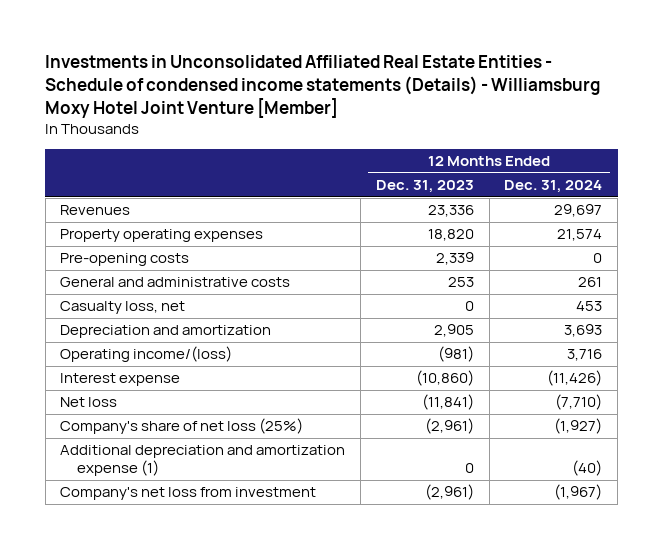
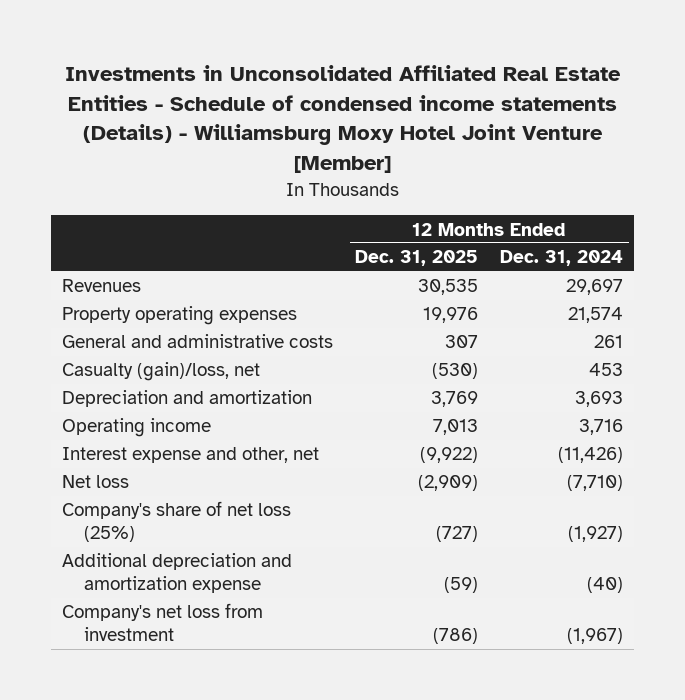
- | 12 Months Ended Dec. 31, 2023 | 12 Months Ended Dec. 31, 2024
+ | 12 Months Ended Dec. 31, 2025 | 12 Months Ended Dec. 31, 2024
- Pre-opening costs | 2,339 | 0
- Casualty loss, net | 0 | 453
+ Casualty (gain)/loss, net | (530) | 453
- Operating income/(loss) | (981) | 3,716
- Interest expense | (10,860) | (11,426)
+ Operating income | 7,013 | 3,716
+ Interest expense and other, net | (9,922) | (11,426)
- Additional depreciation and amortization expense (1) | 0 | (40)
+ Additional depreciation and amortization expense | (59) | (40)

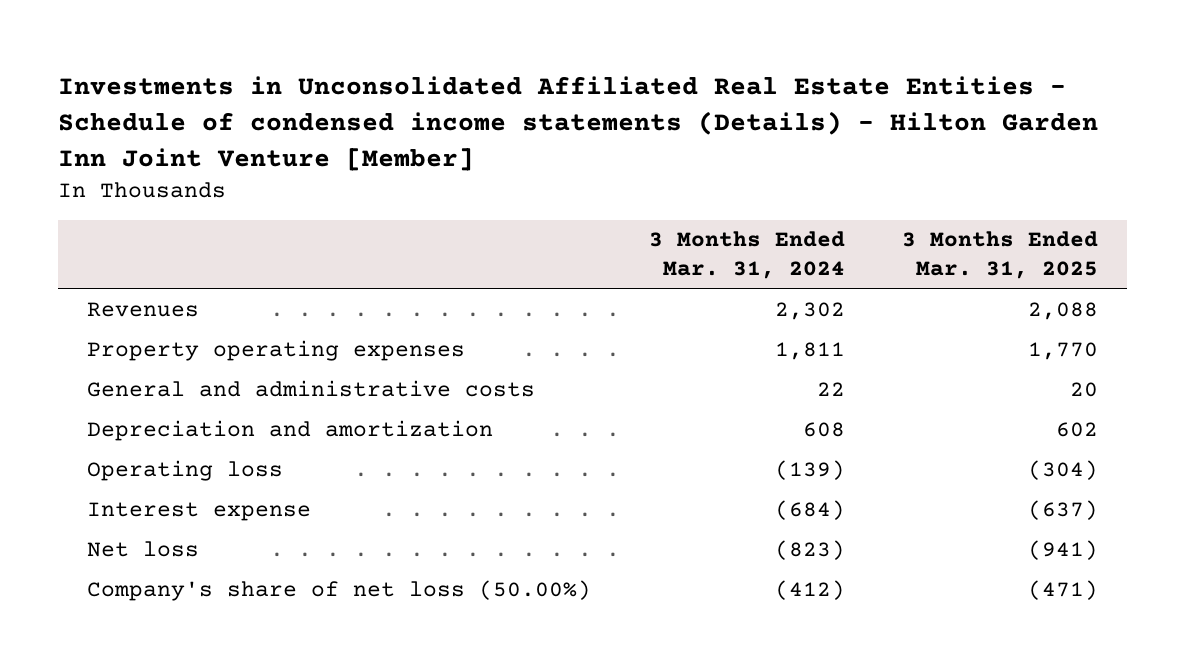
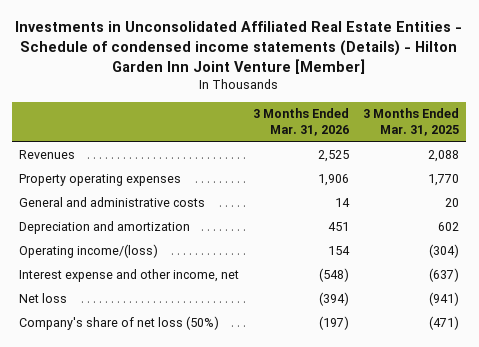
- | 3 Months Ended Mar. 31, 2024 | 3 Months Ended Mar. 31, 2025
+ | 3 Months Ended Mar. 31, 2026 | 3 Months Ended Mar. 31, 2025
- Operating loss | (139) | (304)
- Interest expense | (684) | (637)
+ Operating income/(loss) | 154 | (304)
+ Interest expense and other income, net | (548) | (637)
- Company's share of net loss (50.00%) | (412) | (471)
+ Company's share of net loss (50%) | (197) | (471)

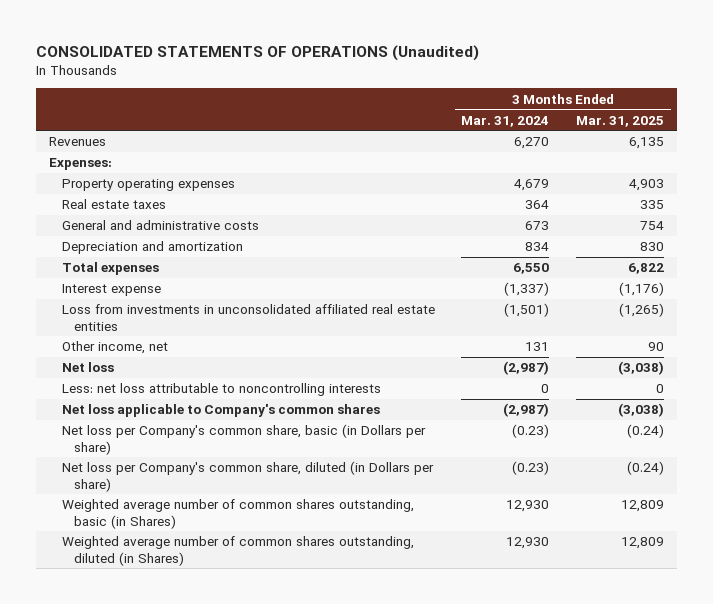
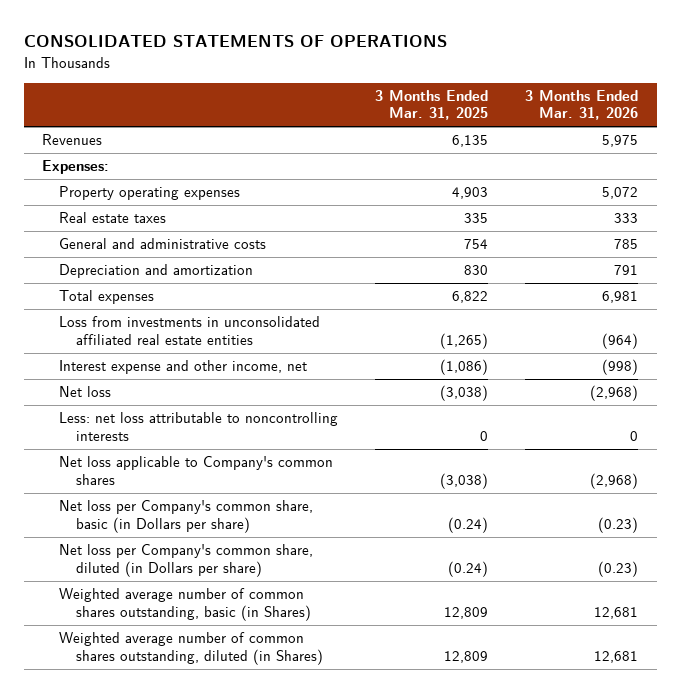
- CONSOLIDATED STATEMENTS OF OPERATIONS (Unaudited)
+ CONSOLIDATED STATEMENTS OF OPERATIONS
- | 3 Months Ended Mar. 31, 2024 | 3 Months Ended Mar. 31, 2025
+ | 3 Months Ended Mar. 31, 2025 | 3 Months Ended Mar. 31, 2026
- Interest expense | (1,337) | (1,176)
- Other income, net | 131 | 90
+ Interest expense and other income, net | (1,086) | (998)

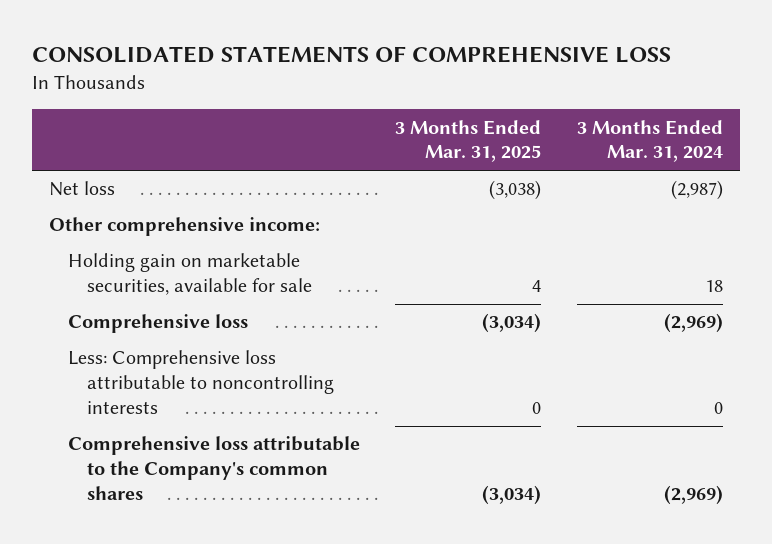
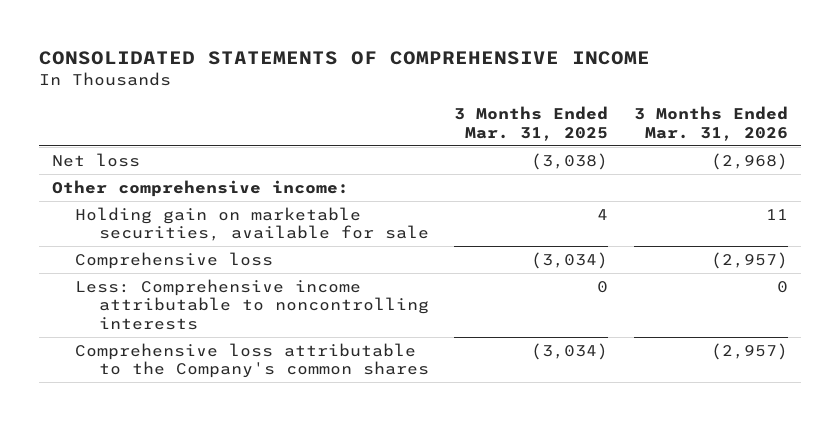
- CONSOLIDATED STATEMENTS OF COMPREHENSIVE LOSS
+ CONSOLIDATED STATEMENTS OF COMPREHENSIVE INCOME
- | 3 Months Ended Mar. 31, 2025 | 3 Months Ended Mar. 31, 2024
+ | 3 Months Ended Mar. 31, 2025 | 3 Months Ended Mar. 31, 2026
- Less: Comprehensive loss attributable to noncontrolling interests | 0 | 0
+ Less: Comprehensive income attributable to noncontrolling interests | 0 | 0

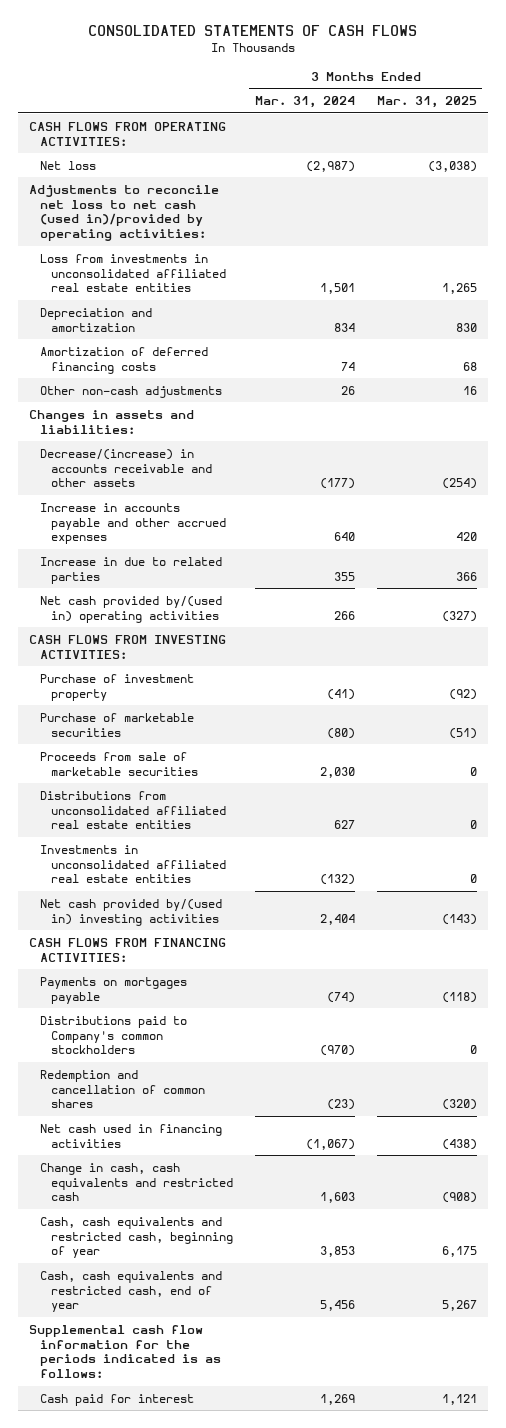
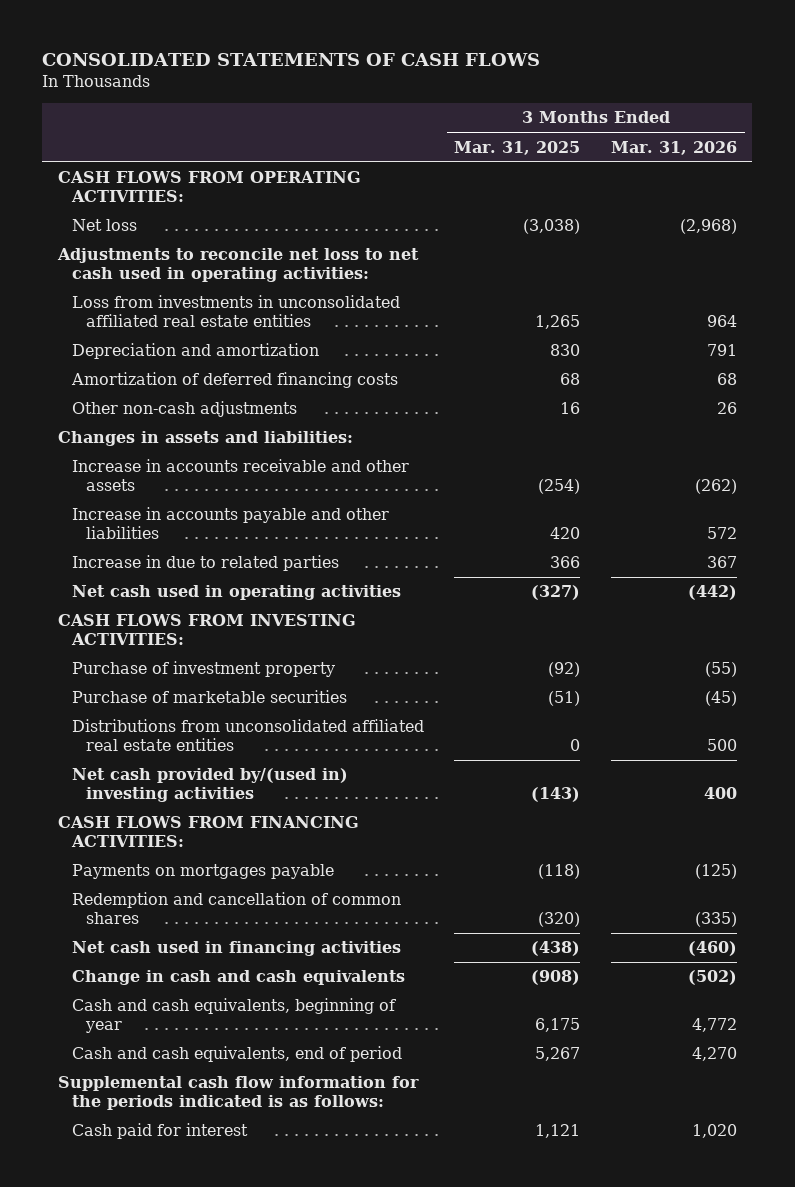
- | 3 Months Ended Mar. 31, 2024 | 3 Months Ended Mar. 31, 2025
+ | 3 Months Ended Mar. 31, 2025 | 3 Months Ended Mar. 31, 2026
- Adjustments to reconcile net loss to net cash (used in)/provided by operating activities:
+ Adjustments to reconcile net loss to net cash used in operating activities:
- Decrease/(increase) in accounts receivable and other assets | (177) | (254)
- Increase in accounts payable and other accrued expenses | 640 | 420
+ Increase in accounts receivable and other assets | (254) | (262)
+ Increase in accounts payable and other liabilities | 420 | 572
- Net cash provided by/(used in) operating activities | 266 | (327)
+ Net cash used in operating activities | (327) | (442)
- Proceeds from sale of marketable securities | 2,030 | 0
- Investments in unconsolidated affiliated real estate entities | (132) | 0
- Distributions paid to Company's common stockholders | (970) | 0
- Change in cash, cash equivalents and restricted cash | 1,603 | (908)
- Cash, cash equivalents and restricted cash, beginning of year | 3,853 | 6,175
- Cash, cash equivalents and restricted cash, end of year | 5,456 | 5,267
+ Change in cash and cash equivalents | (908) | (502)
+ Cash and cash equivalents, beginning of year | 6,175 | 4,772
+ Cash and cash equivalents, end of period | 5,267 | 4,270

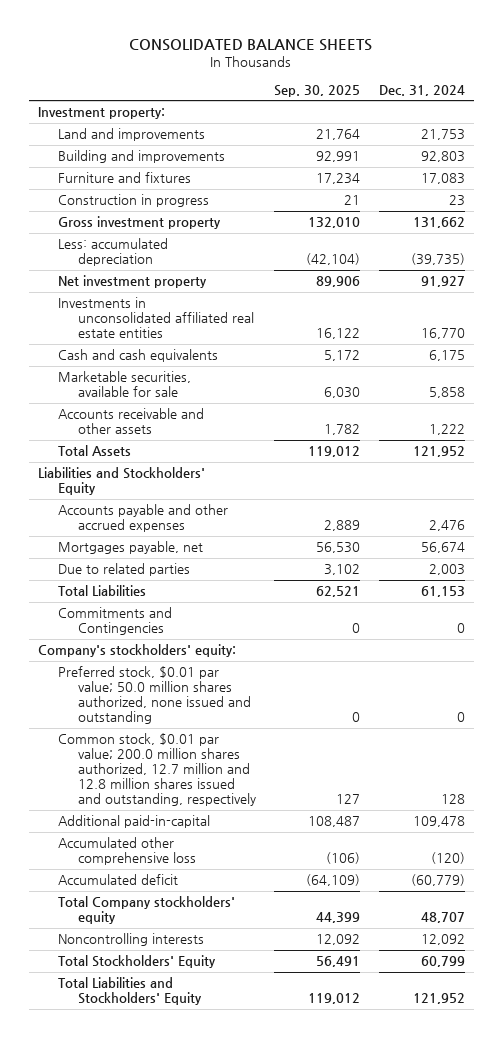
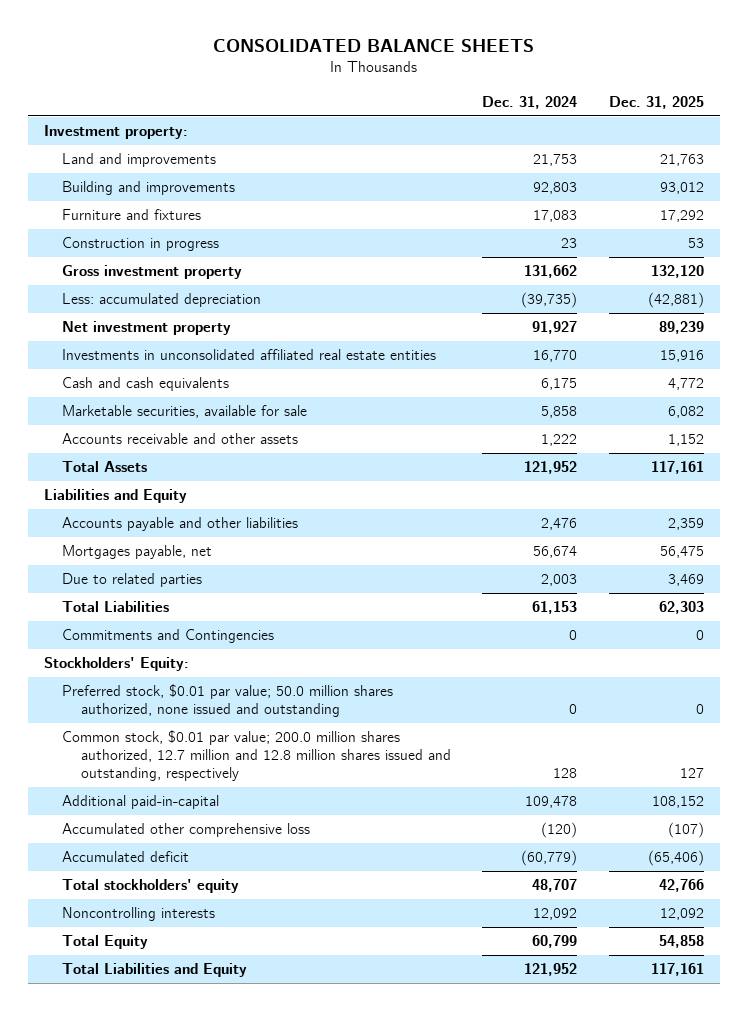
- | Sep. 30, 2025 | Dec. 31, 2024
+ | Dec. 31, 2024 | Dec. 31, 2025
- Liabilities and Stockholders' Equity
- Accounts payable and other accrued expenses | 2,889 | 2,476
+ Liabilities and Equity
+ Accounts payable and other liabilities | 2,476 | 2,359
- Company's stockholders' equity:
+ Stockholders' Equity:
- Total Company stockholders' equity | 44,399 | 48,707
+ Total stockholders' equity | 48,707 | 42,766
- Total Stockholders' Equity | 56,491 | 60,799
- Total Liabilities and Stockholders' Equity | 119,012 | 121,952
+ Total Equity | 60,799 | 54,858
+ Total Liabilities and Equity | 121,952 | 117,161

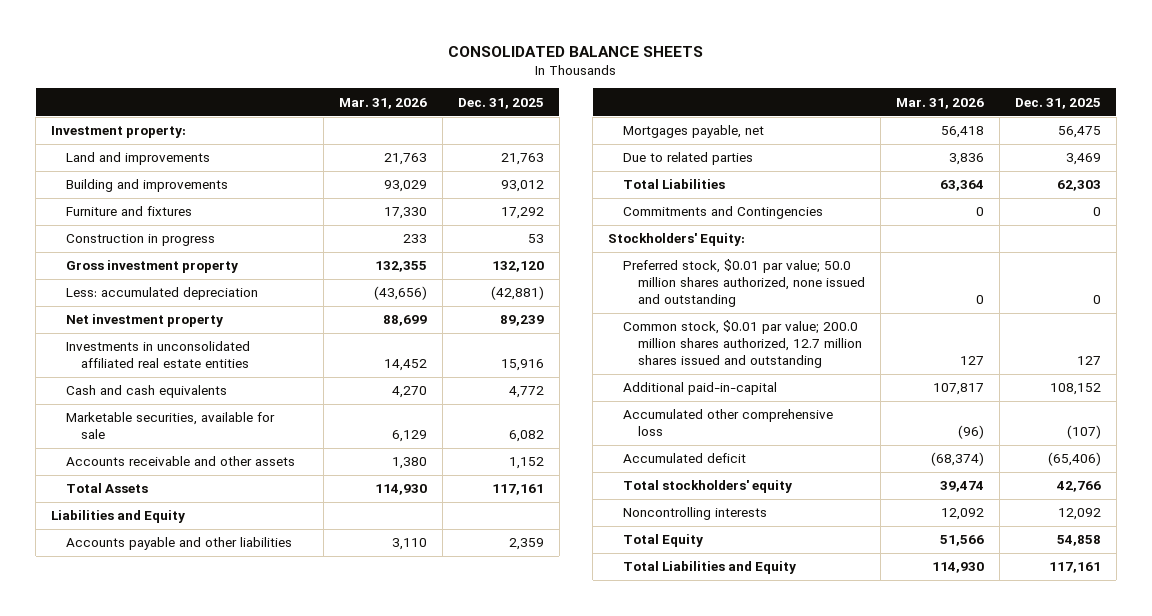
- | Dec. 31, 2024 | Dec. 31, 2025
+ | Mar. 31, 2026 | Dec. 31, 2025
- Common stock, $0.01 par value; 200.0 million shares authorized, 12.7 million and 12.8 million shares issued and outstanding, respectively | 128 | 127
+ Common stock, $0.01 par value; 200.0 million shares authorized, 12.7 million shares issued and outstanding | 127 | 127

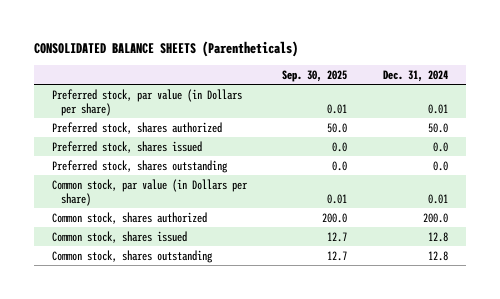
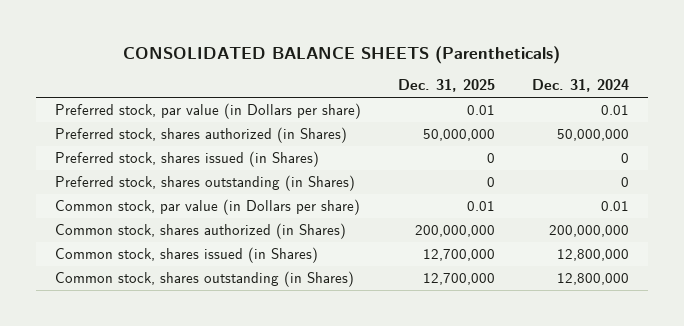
- | Sep. 30, 2025 | Dec. 31, 2024
+ | Dec. 31, 2025 | Dec. 31, 2024
- Preferred stock, shares authorized | 50.0 | 50.0
- Preferred stock, shares issued | 0.0 | 0.0
- Preferred stock, shares outstanding | 0.0 | 0.0
+ Preferred stock, shares authorized (in Shares) | 50,000,000 | 50,000,000
+ Preferred stock, shares issued (in Shares) | 0 | 0
+ Preferred stock, shares outstanding (in Shares) | 0 | 0
- Common stock, shares authorized | 200.0 | 200.0
- Common stock, shares issued | 12.7 | 12.8
- Common stock, shares outstanding | 12.7 | 12.8
+ Common stock, shares authorized (in Shares) | 200,000,000 | 200,000,000
+ Common stock, shares issued (in Shares) | 12,700,000 | 12,800,000
+ Common stock, shares outstanding (in Shares) | 12,700,000 | 12,800,000

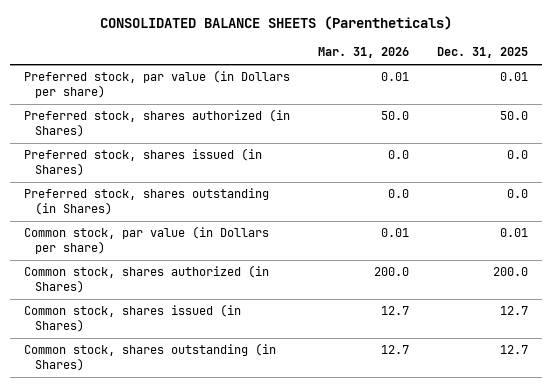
- | Dec. 31, 2025 | Dec. 31, 2024
+ | Mar. 31, 2026 | Dec. 31, 2025
- Preferred stock, shares authorized (in Shares) | 50,000,000 | 50,000,000
- Preferred stock, shares issued (in Shares) | 0 | 0
- Preferred stock, shares outstanding (in Shares) | 0 | 0
+ Preferred stock, shares authorized (in Shares) | 50.0 | 50.0
+ Preferred stock, shares issued (in Shares) | 0.0 | 0.0
+ Preferred stock, shares outstanding (in Shares) | 0.0 | 0.0
- Common stock, shares authorized (in Shares) | 200,000,000 | 200,000,000
- Common stock, shares issued (in Shares) | 12,700,000 | 12,800,000
- Common stock, shares outstanding (in Shares) | 12,700,000 | 12,800,000
+ Common stock, shares authorized (in Shares) | 200.0 | 200.0
+ Common stock, shares issued (in Shares) | 12.7 | 12.7
+ Common stock, shares outstanding (in Shares) | 12.7 | 12.7

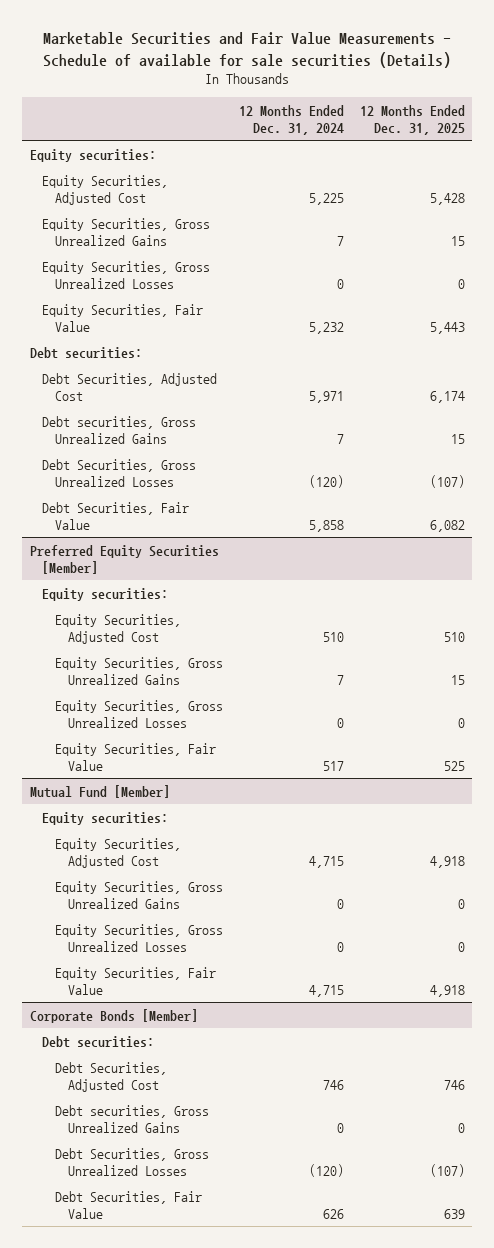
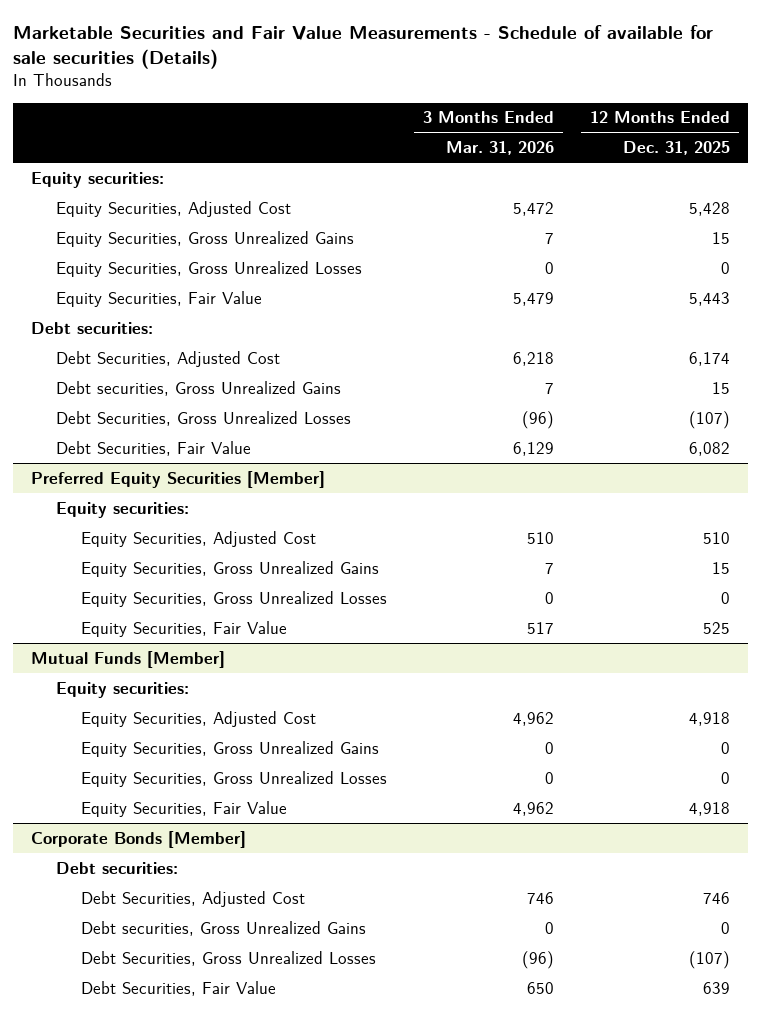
- | 12 Months Ended Dec. 31, 2024 | 12 Months Ended Dec. 31, 2025
+ | 3 Months Ended Mar. 31, 2026 | 12 Months Ended Dec. 31, 2025
- Mutual Fund [Member]
+ Mutual Funds [Member]

